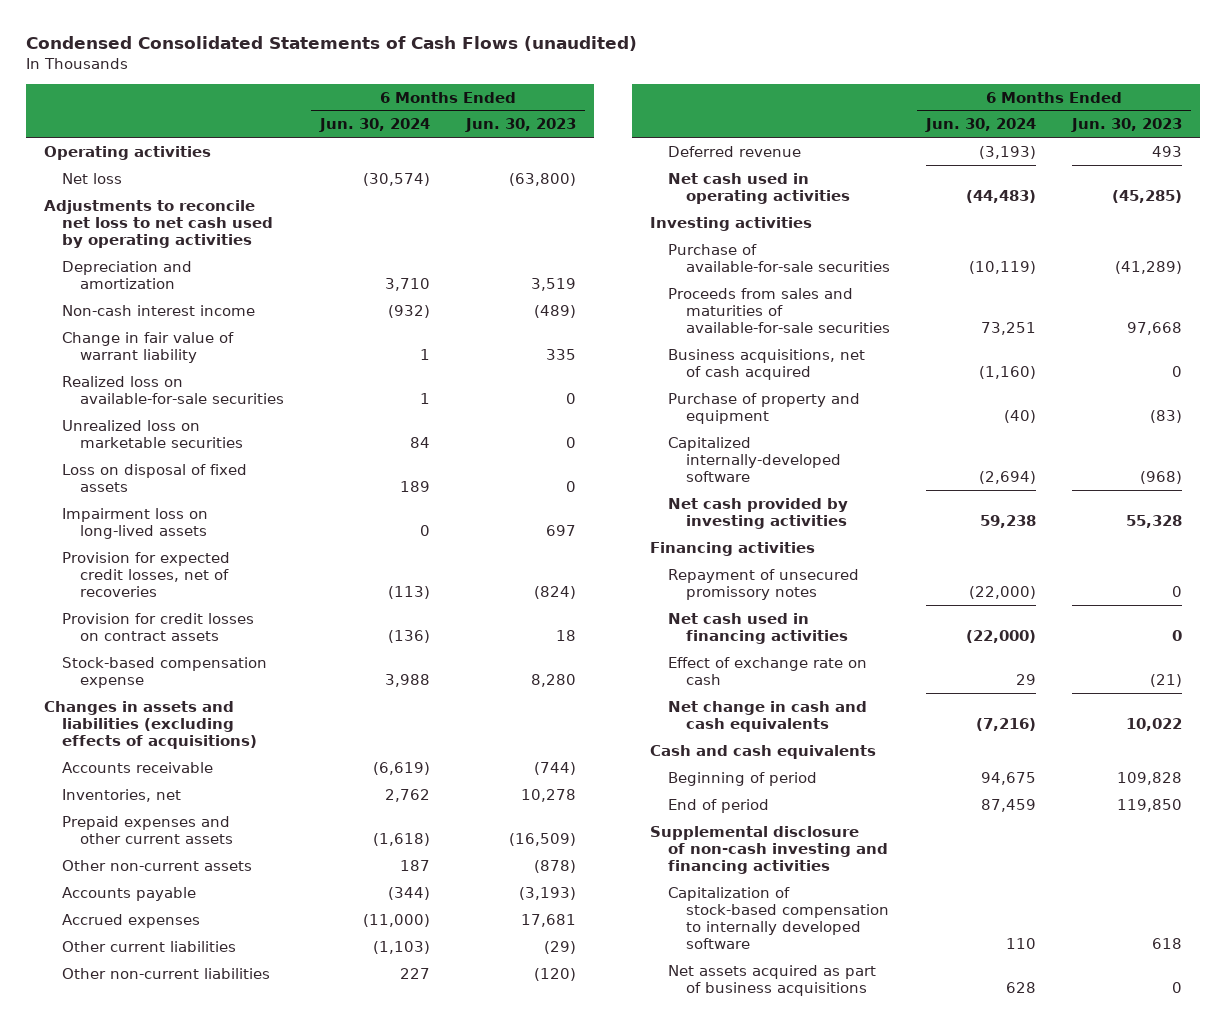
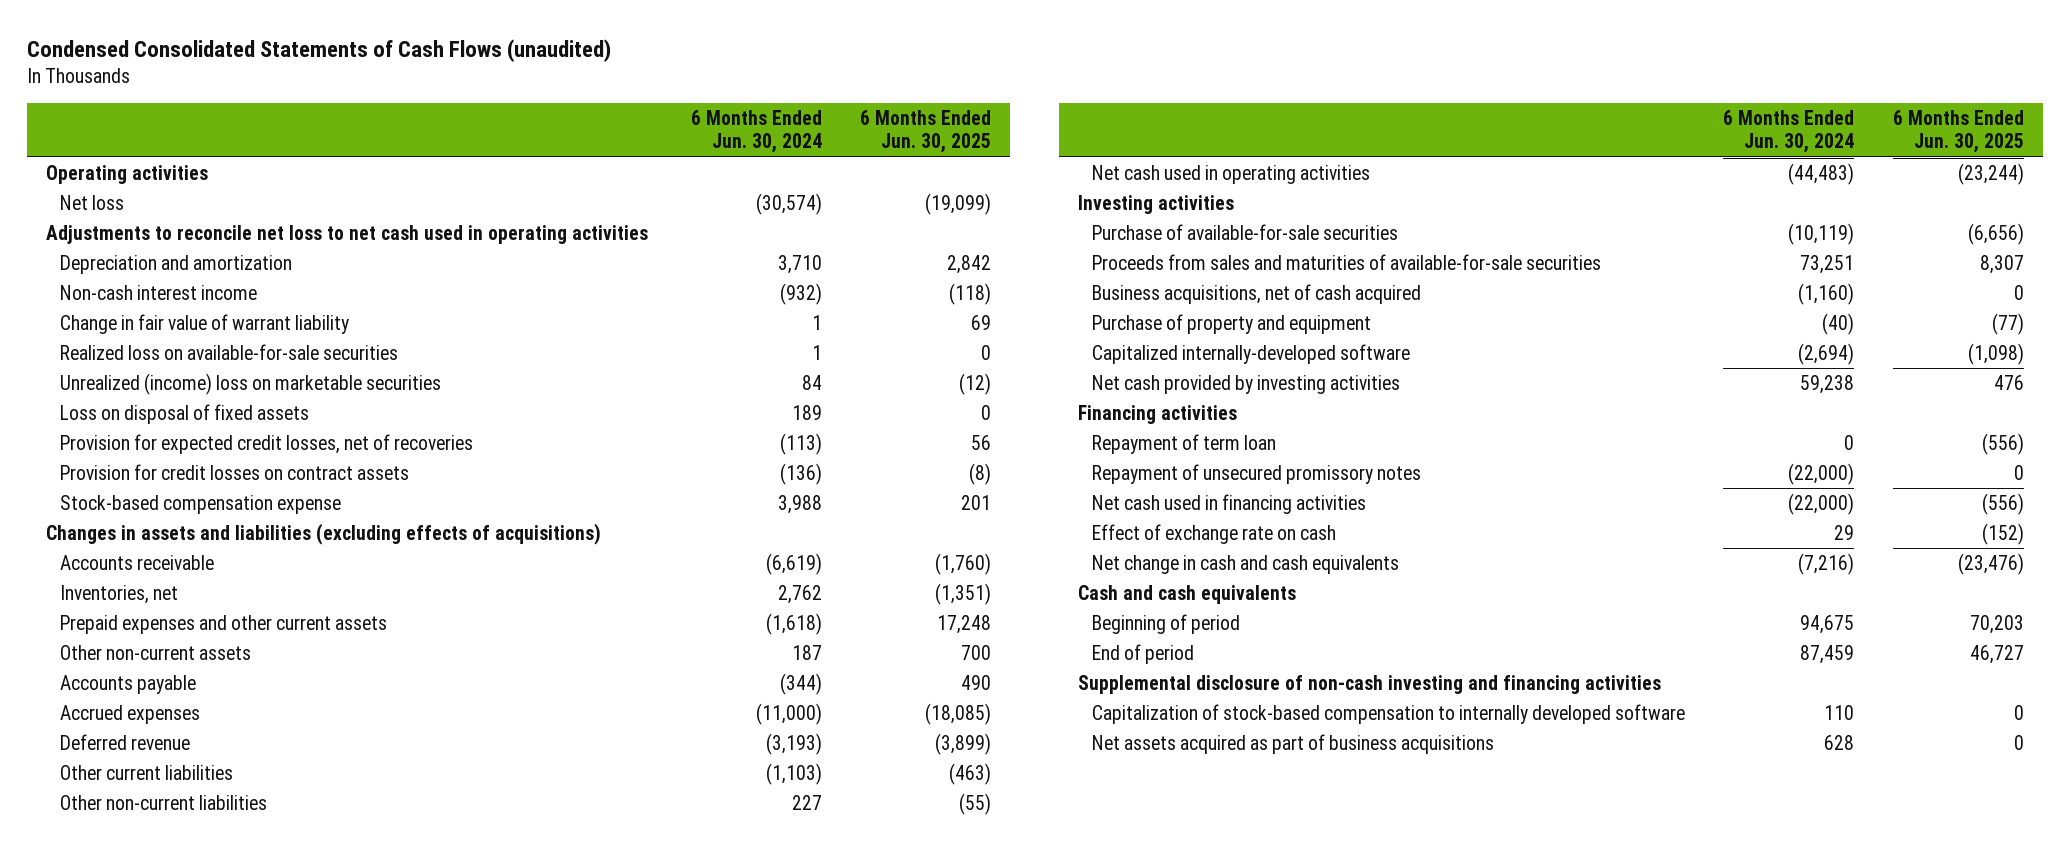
- | 6 Months Ended Jun. 30, 2024 | 6 Months Ended Jun. 30, 2023
+ | 6 Months Ended Jun. 30, 2024 | 6 Months Ended Jun. 30, 2025
- Adjustments to reconcile net loss to net cash used by operating activities
+ Adjustments to reconcile net loss to net cash used in operating activities
- Unrealized loss on marketable securities | 84 | 0
+ Unrealized (income) loss on marketable securities | 84 | (12)
- Impairment loss on long-lived assets | 0 | 697
moved up: Deferred revenue | (3,193) | (3,899)
+ Repayment of term loan | 0 | (556)

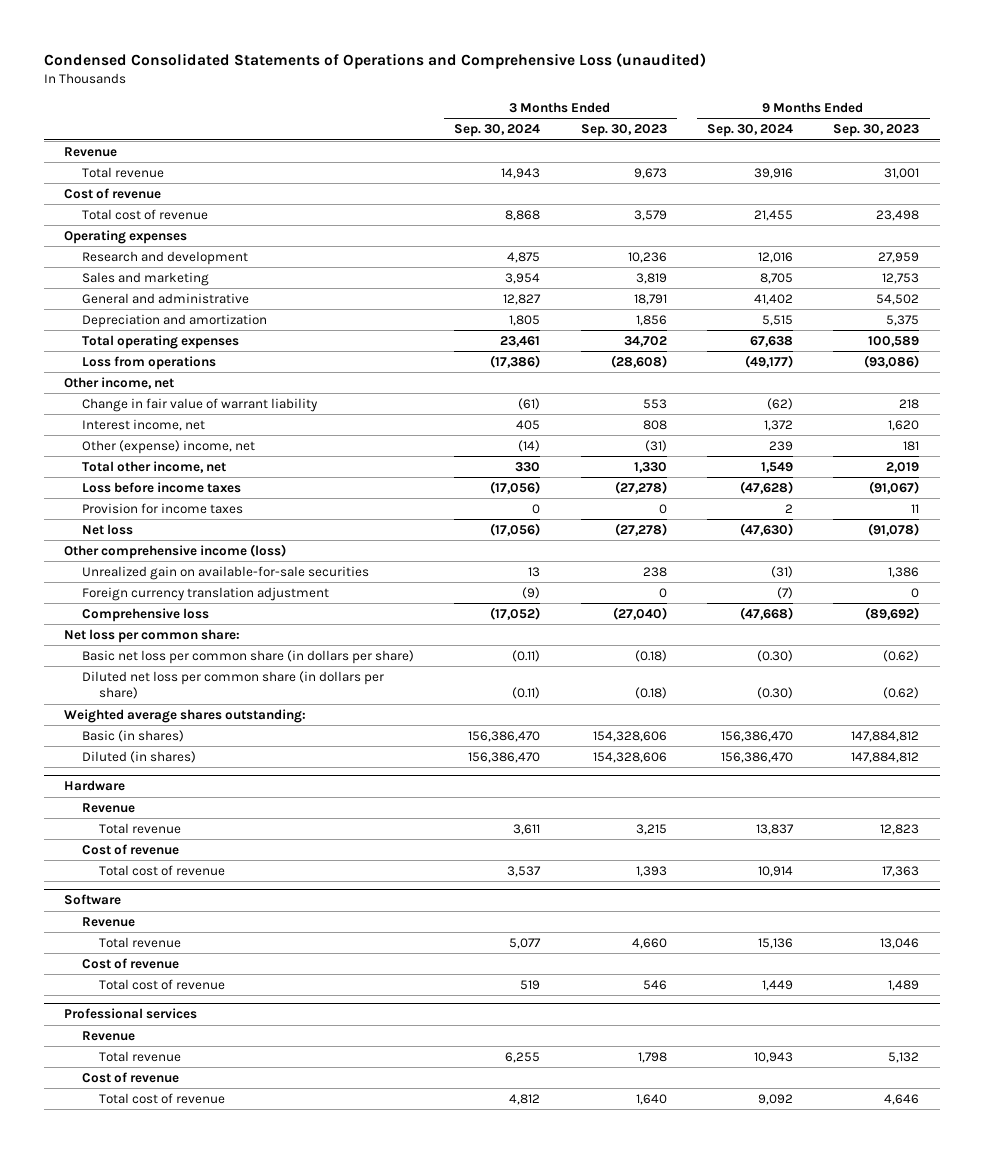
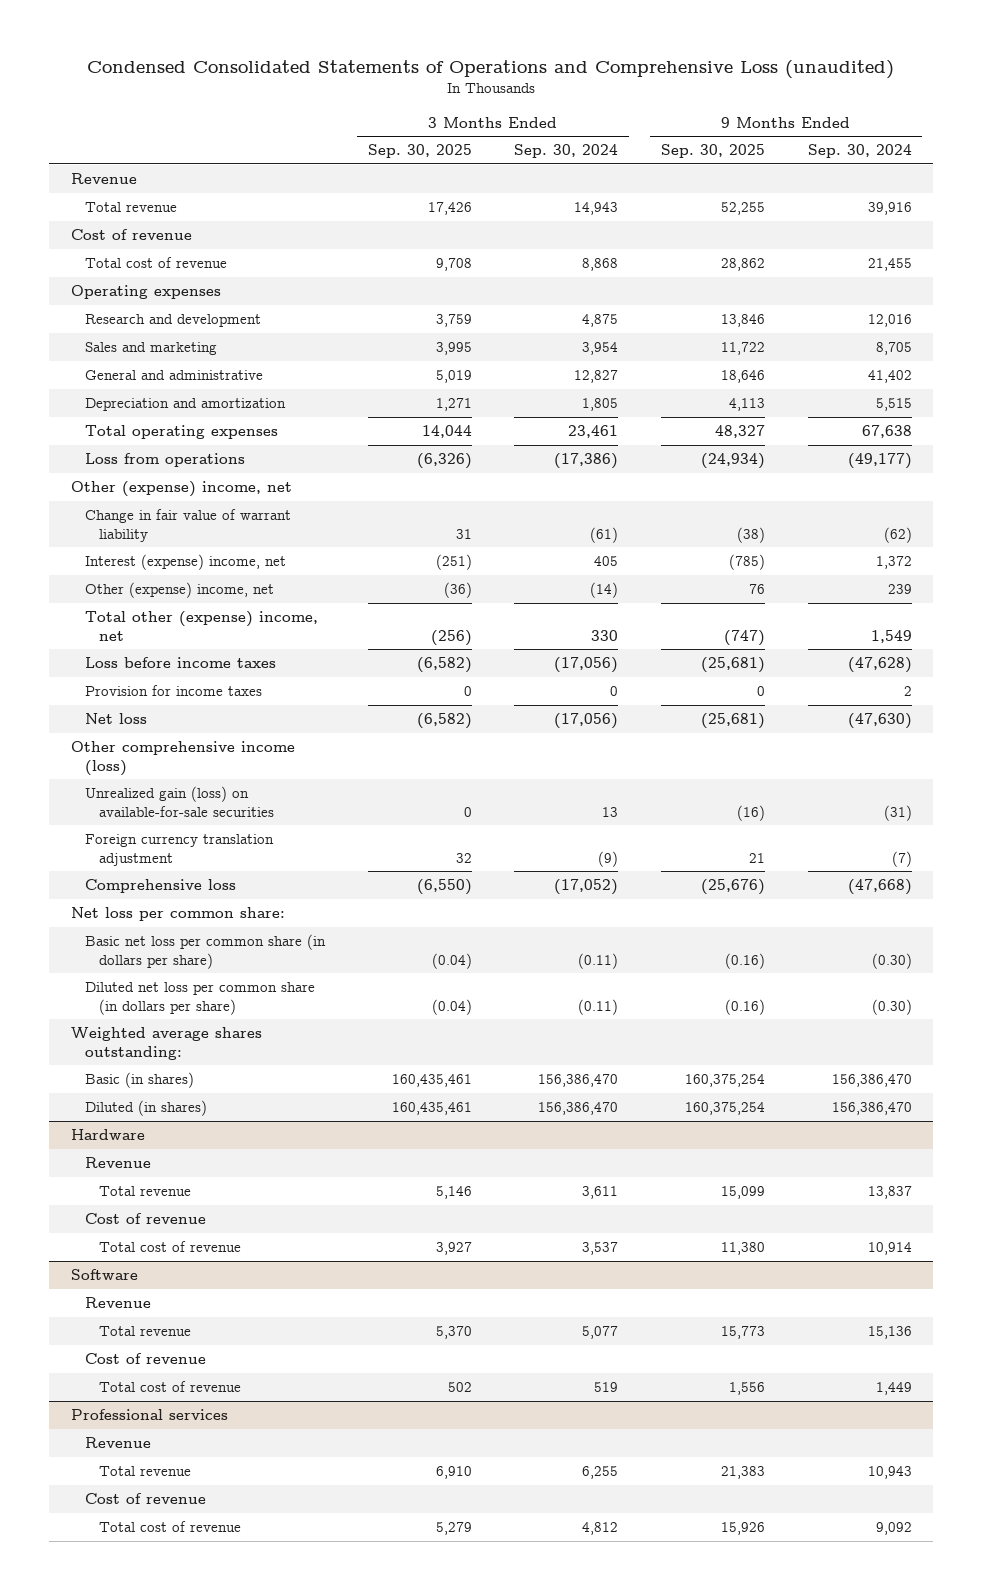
- | 3 Months Ended Sep. 30, 2024 | 3 Months Ended Sep. 30, 2023 | 9 Months Ended Sep. 30, 2024 | 9 Months Ended Sep. 30, 2023
+ | 3 Months Ended Sep. 30, 2025 | 3 Months Ended Sep. 30, 2024 | 9 Months Ended Sep. 30, 2025 | 9 Months Ended Sep. 30, 2024
- Other income, net
+ Other (expense) income, net
- Interest income, net | 405 | 808 | 1,372 | 1,620
+ Interest (expense) income, net | (251) | 405 | (785) | 1,372
- Total other income, net | 330 | 1,330 | 1,549 | 2,019
+ Total other (expense) income, net | (256) | 330 | (747) | 1,549
- Unrealized gain on available-for-sale securities | 13 | 238 | (31) | 1,386
+ Unrealized gain (loss) on available-for-sale securities | 0 | 13 | (16) | (31)

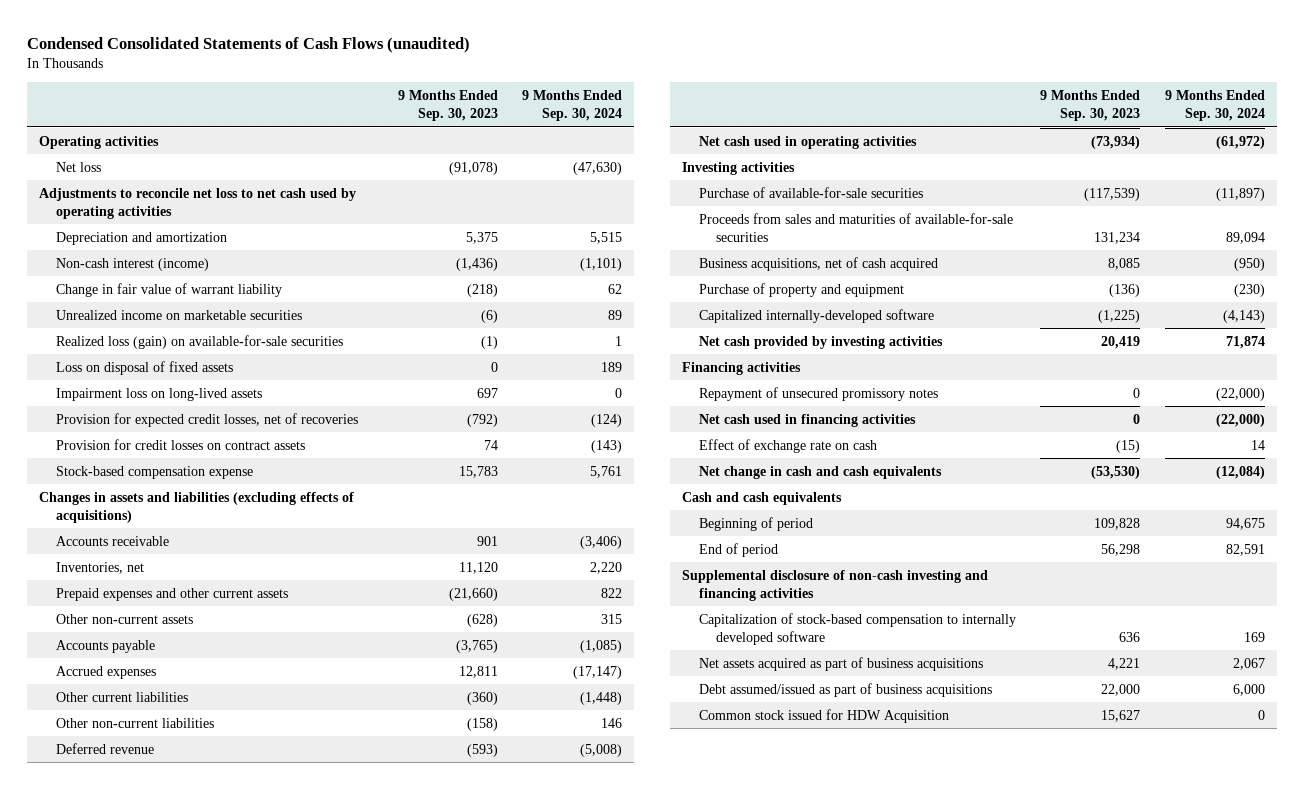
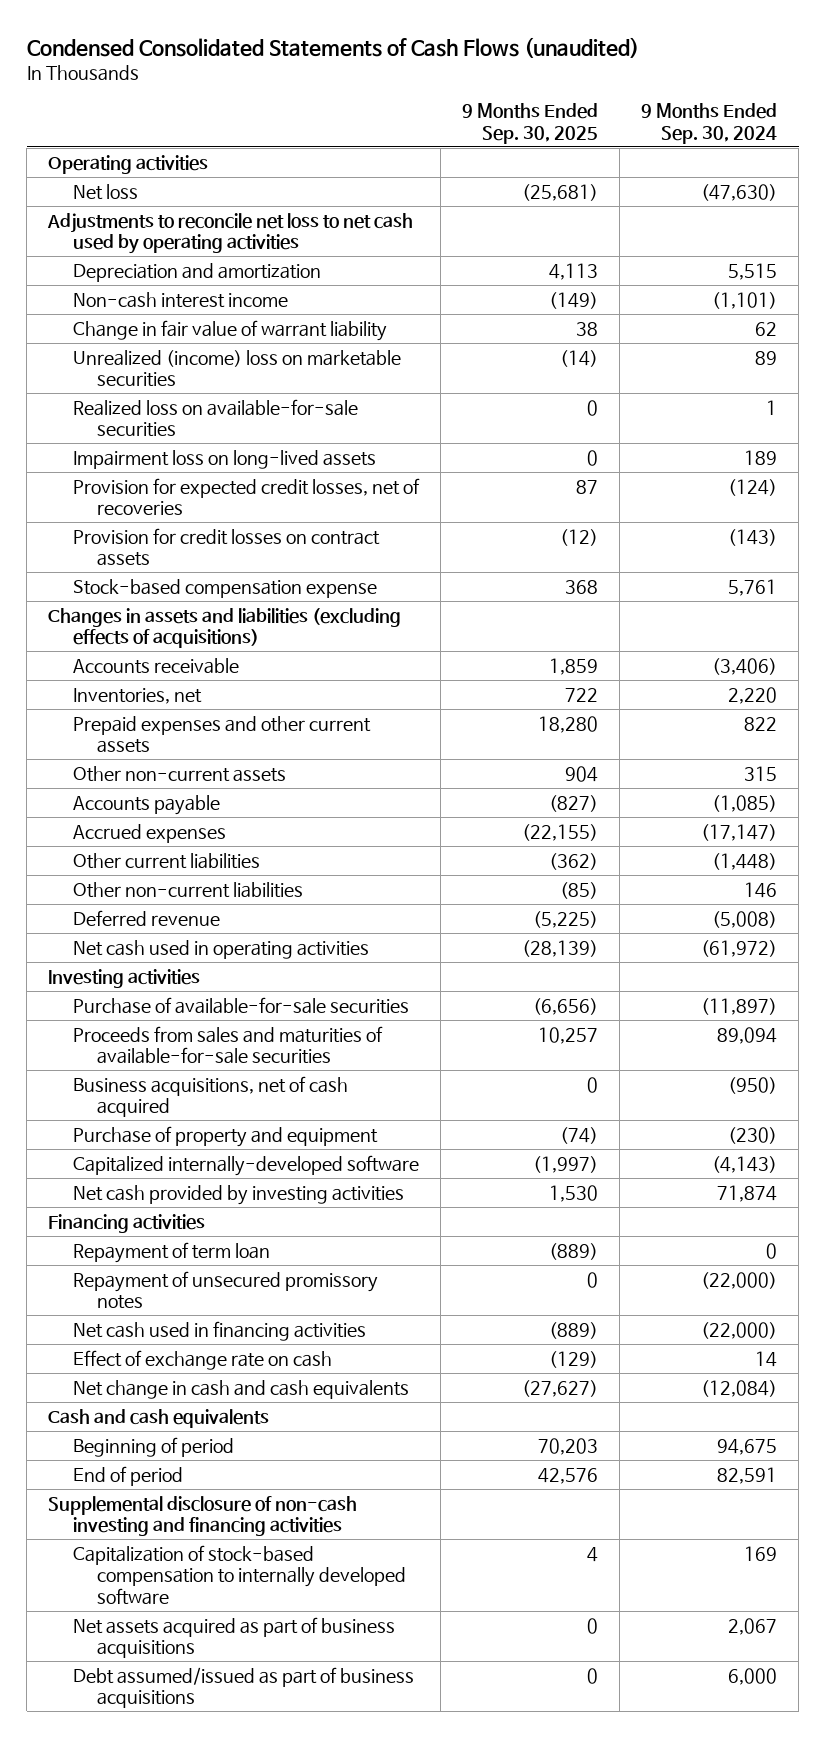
- | 9 Months Ended Sep. 30, 2023 | 9 Months Ended Sep. 30, 2024
+ | 9 Months Ended Sep. 30, 2025 | 9 Months Ended Sep. 30, 2024
- Non-cash interest (income) | (1,436) | (1,101)
+ Non-cash interest income | (149) | (1,101)
- Unrealized income on marketable securities | (6) | 89
- Realized loss (gain) on available-for-sale securities | (1) | 1
- Loss on disposal of fixed assets | 0 | 189
- Impairment loss on long-lived assets | 697 | 0
+ Unrealized (income) loss on marketable securities | (14) | 89
+ Realized loss on available-for-sale securities | 0 | 1
+ Impairment loss on long-lived assets | 0 | 189
+ Repayment of term loan | (889) | 0
- Common stock issued for HDW Acquisition | 15,627 | 0

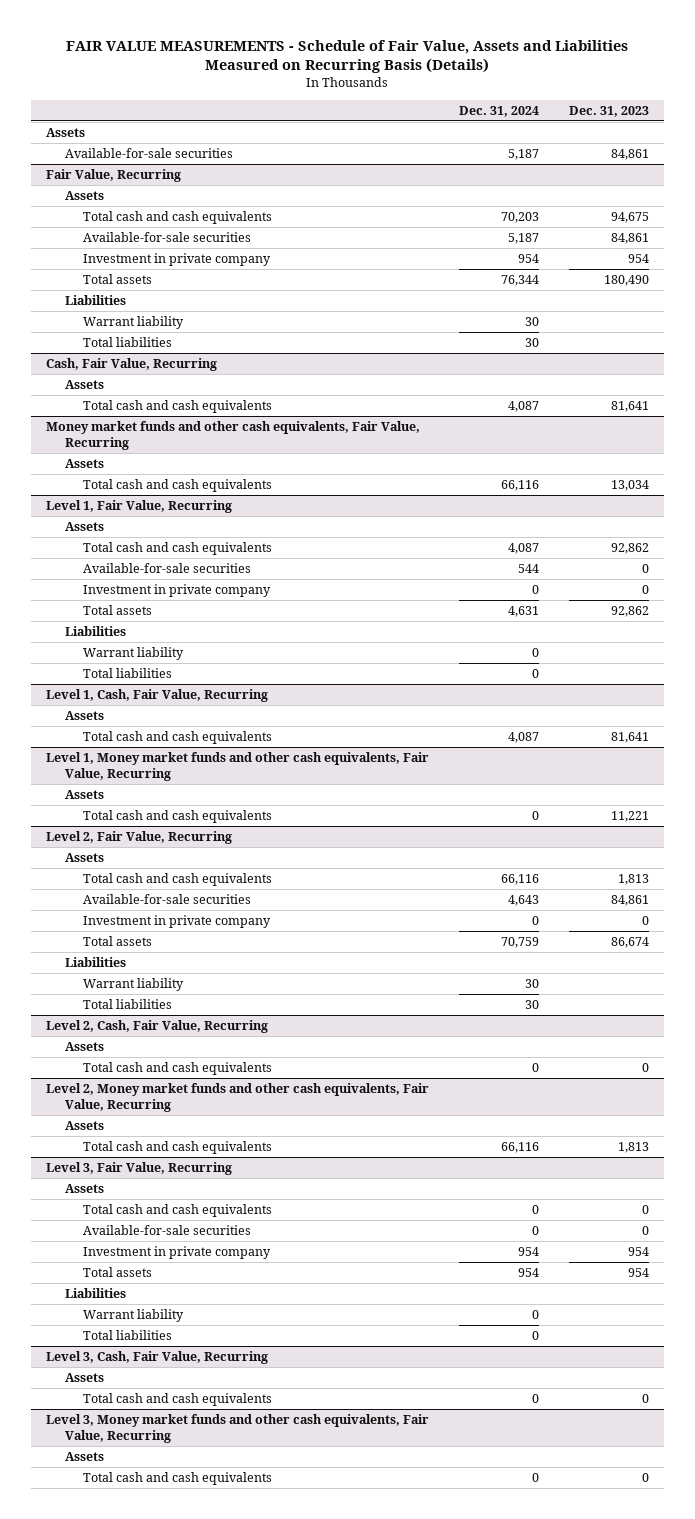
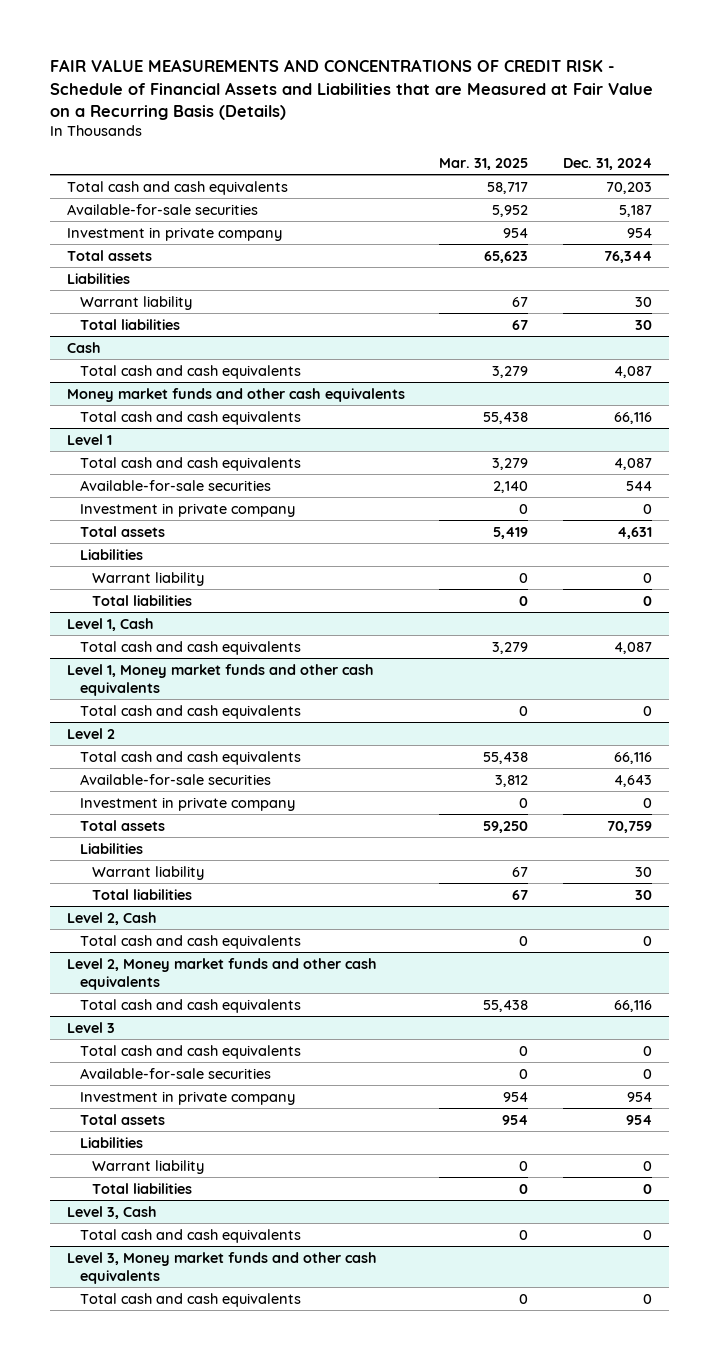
- FAIR VALUE MEASUREMENTS - Schedule of Fair Value, Assets and Liabilities Measured on Recurring Basis (Details)
+ FAIR VALUE MEASUREMENTS AND CONCENTRATIONS OF CREDIT RISK - Schedule of Financial Assets and Liabilities that are Measured at Fair Value on a Recurring Basis (Details)
- | Dec. 31, 2024 | Dec. 31, 2023
+ | Mar. 31, 2025 | Dec. 31, 2024
- Assets
- Available-for-sale securities | 5,187 | 84,861
- Fair Value, Recurring
- Assets
- Cash, Fair Value, Recurring
- Assets
+ Cash
- Money market funds and other cash equivalents, Fair Value, Recurring
- Assets
+ Money market funds and other cash equivalents
- Level 1, Fair Value, Recurring
- Assets
+ Level 1
- Level 1, Cash, Fair Value, Recurring
- Assets
+ Level 1, Cash
- Level 1, Money market funds and other cash equivalents, Fair Value, Recurring
- Assets
+ Level 1, Money market funds and other cash equivalents
- Level 2, Fair Value, Recurring
- Assets
+ Level 2
- Level 2, Cash, Fair Value, Recurring
- Assets
+ Level 2, Cash
- Level 2, Money market funds and other cash equivalents, Fair Value, Recurring
- Assets
+ Level 2, Money market funds and other cash equivalents
- Level 3, Fair Value, Recurring
- Assets
+ Level 3
- Level 3, Cash, Fair Value, Recurring
- Assets
+ Level 3, Cash
- Level 3, Money market funds and other cash equivalents, Fair Value, Recurring
- Assets
+ Level 3, Money market funds and other cash equivalents

